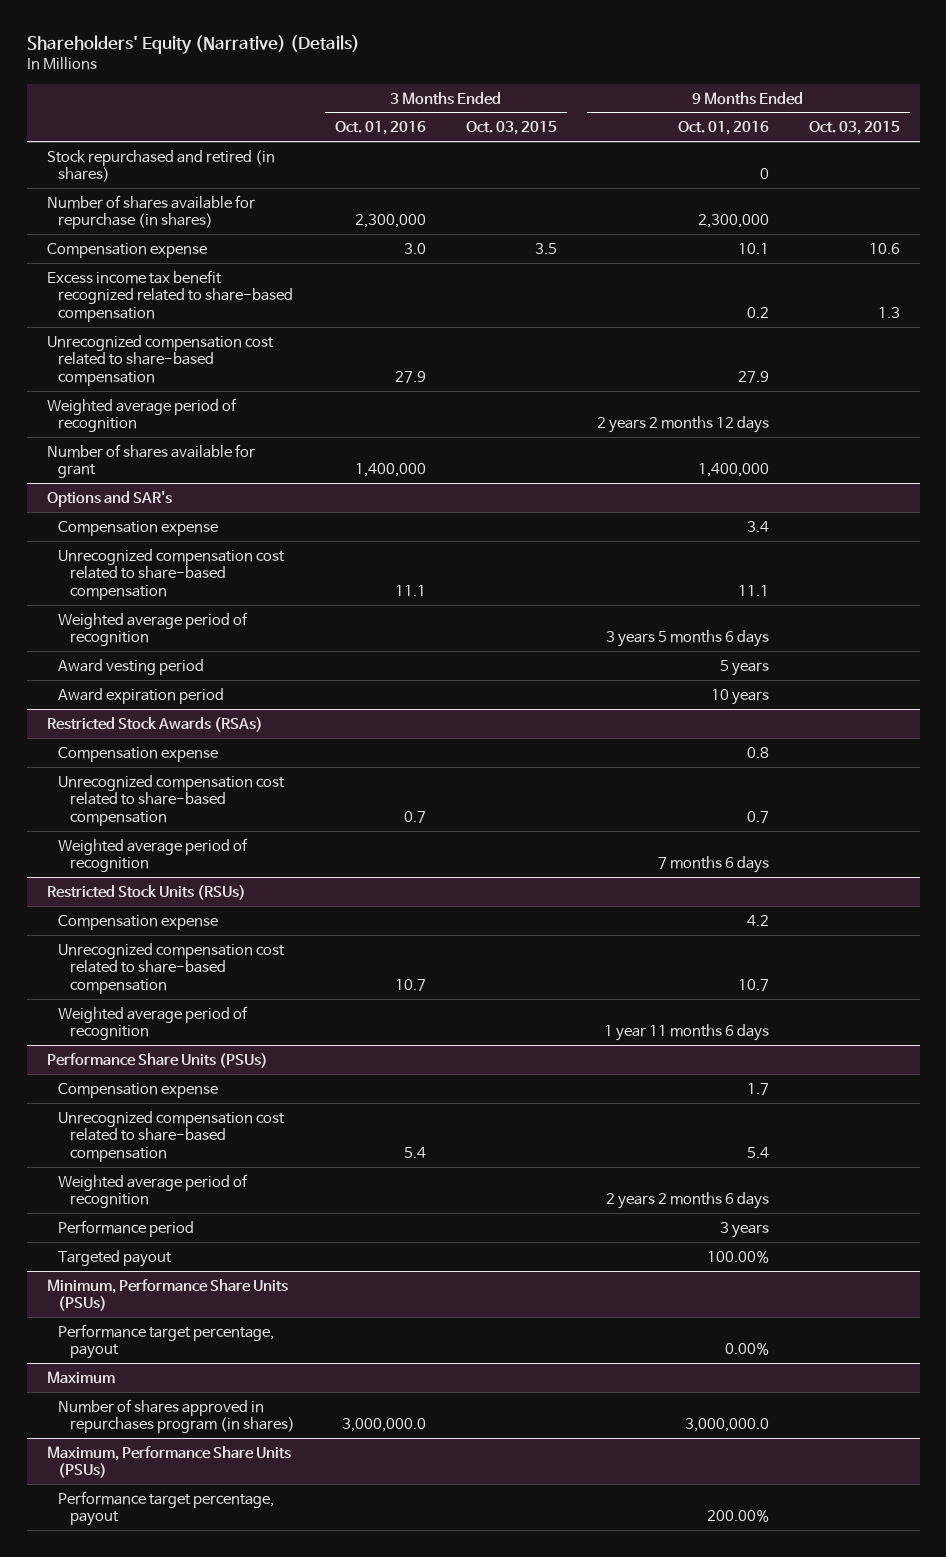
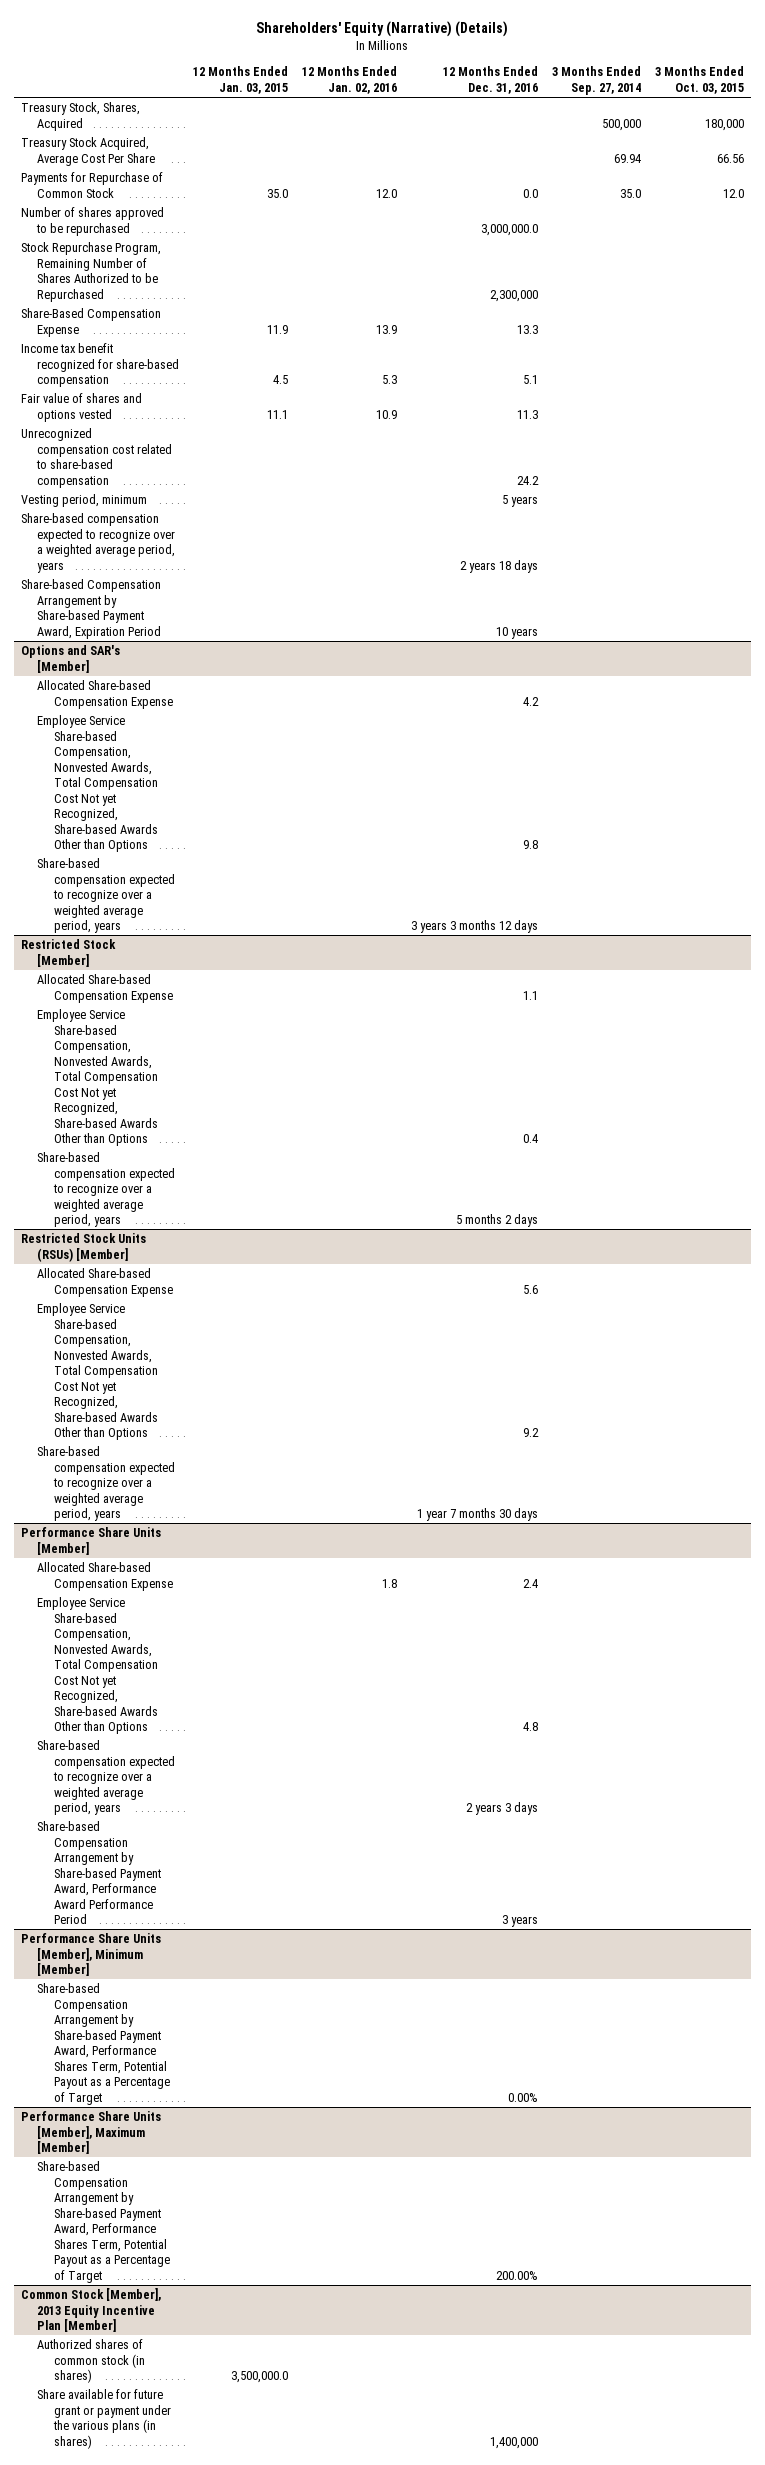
- | 3 Months Ended Oct. 01, 2016 | 3 Months Ended Oct. 03, 2015 | 9 Months Ended Oct. 01, 2016 | 9 Months Ended Oct. 03, 2015
+ | 12 Months Ended Jan. 03, 2015 | 12 Months Ended Jan. 02, 2016 | 12 Months Ended Dec. 31, 2016 | 3 Months Ended Sep. 27, 2014 | 3 Months Ended Oct. 03, 2015
- Stock repurchased and retired (in shares) | | | 0 |
- Number of shares available for repurchase (in shares) | 2,300,000 | | 2,300,000 |
- Compensation expense | 3.0 | 3.5 | 10.1 | 10.6
- Excess income tax benefit recognized related to share-based compensation | | | 0.2 | 1.3
+ Treasury Stock, Shares, Acquired | | | | 500,000 | 180,000
+ Treasury Stock Acquired, Average Cost Per Share | | | | 69.94 | 66.56
+ Payments for Repurchase of Common Stock | 35.0 | 12.0 | 0.0 | 35.0 | 12.0
+ Number of shares approved to be repurchased | | | 3,000,000.0 | |
+ Stock Repurchase Program, Remaining Number of Shares Authorized to be Repurchased | | | 2,300,000 | |
+ Share-Based Compensation Expense | 11.9 | 13.9 | 13.3 | |
+ Income tax benefit recognized for share-based compensation | 4.5 | 5.3 | 5.1 | |
+ Fair value of shares and options vested | 11.1 | 10.9 | 11.3 | |
- Weighted average period of recognition | | | 2 years 2 months 12 days |
- Number of shares available for grant | 1,400,000 | | 1,400,000 |
- Options and SAR's
- Compensation expense | | | 3.4 |
- Unrecognized compensation cost related to share-based compensation | 11.1 | | 11.1 |
- Weighted average period of recognition | | | 3 years 5 months 6 days |
- Award vesting period | | | 5 years |
- Award expiration period | | | 10 years |
- Restricted Stock Awards (RSAs)
- Compensation expense | | | 0.8 |
- Unrecognized compensation cost related to share-based compensation | 0.7 | | 0.7 |
- Weighted average period of recognition | | | 7 months 6 days |
- Restricted Stock Units (RSUs)
- Compensation expense | | | 4.2 |
- Unrecognized compensation cost related to share-based compensation | 10.7 | | 10.7 |
- Weighted average period of recognition | | | 1 year 11 months 6 days |
- Performance Share Units (PSUs)
- Compensation expense | | | 1.7 |
- Unrecognized compensation cost related to share-based compensation | 5.4 | | 5.4 |
- Weighted average period of recognition | | | 2 years 2 months 6 days |
- Performance period | | | 3 years |
- Targeted payout | | | 100.00% |
- Minimum, Performance Share Units (PSUs)
- Performance target percentage, payout | | | 0.00% |
- Maximum
- Number of shares approved in repurchases program (in shares) | 3,000,000.0 | | 3,000,000.0 |
- Maximum, Performance Share Units (PSUs)
- Performance target percentage, payout | | | 200.00% |
+ Vesting period, minimum | | | 5 years | |
+ Share-based compensation expected to recognize over a weighted average period, years | | | 2 years 18 days | |
+ Share-based Compensation Arrangement by Share-based Payment Award, Expiration Period | | | 10 years | |
+ Options and SAR's [Member]
+ Allocated Share-based Compensation Expense | | | 4.2 | |
+ Employee Service Share-based Compensation, Nonvested Awards, Total Compensation Cost Not yet Recognized, Share-based Awards Other than Options | | | 9.8 | |
+ Share-based compensation expected to recognize over a weighted average period, years | | | 3 years 3 months 12 days | |
+ Restricted Stock [Member]
+ Allocated Share-based Compensation Expense | | | 1.1 | |
+ Employee Service Share-based Compensation, Nonvested Awards, Total Compensation Cost Not yet Recognized, Share-based Awards Other than Options | | | 0.4 | |
+ Share-based compensation expected to recognize over a weighted average period, years | | | 5 months 2 days | |
+ Restricted Stock Units (RSUs) [Member]
+ Allocated Share-based Compensation Expense | | | 5.6 | |
+ Employee Service Share-based Compensation, Nonvested Awards, Total Compensation Cost Not yet Recognized, Share-based Awards Other than Options | | | 9.2 | |
+ Share-based compensation expected to recognize over a weighted average period, years | | | 1 year 7 months 30 days | |
+ Performance Share Units [Member]
+ Allocated Share-based Compensation Expense | | 1.8 | 2.4 | |
+ Employee Service Share-based Compensation, Nonvested Awards, Total Compensation Cost Not yet Recognized, Share-based Awards Other than Options | | | 4.8 | |
+ Share-based compensation expected to recognize over a weighted average period, years | | | 2 years 3 days | |
+ Share-based Compensation Arrangement by Share-based Payment Award, Performance Award Performance Period | | | 3 years | |
+ Performance Share Units [Member], Minimum [Member]
+ Share-based Compensation Arrangement by Share-based Payment Award, Performance Shares Term, Potential Payout as a Percentage of Target | | | 0.00% | |
+ Performance Share Units [Member], Maximum [Member]
+ Share-based Compensation Arrangement by Share-based Payment Award, Performance Shares Term, Potential Payout as a Percentage of Target | | | 200.00% | |
+ Common Stock [Member], 2013 Equity Incentive Plan [Member]
+ Authorized shares of common stock (in shares) | 3,500,000.0 | | | |
+ Share available for future grant or payment under the various plans (in shares) | | | 1,400,000 | |

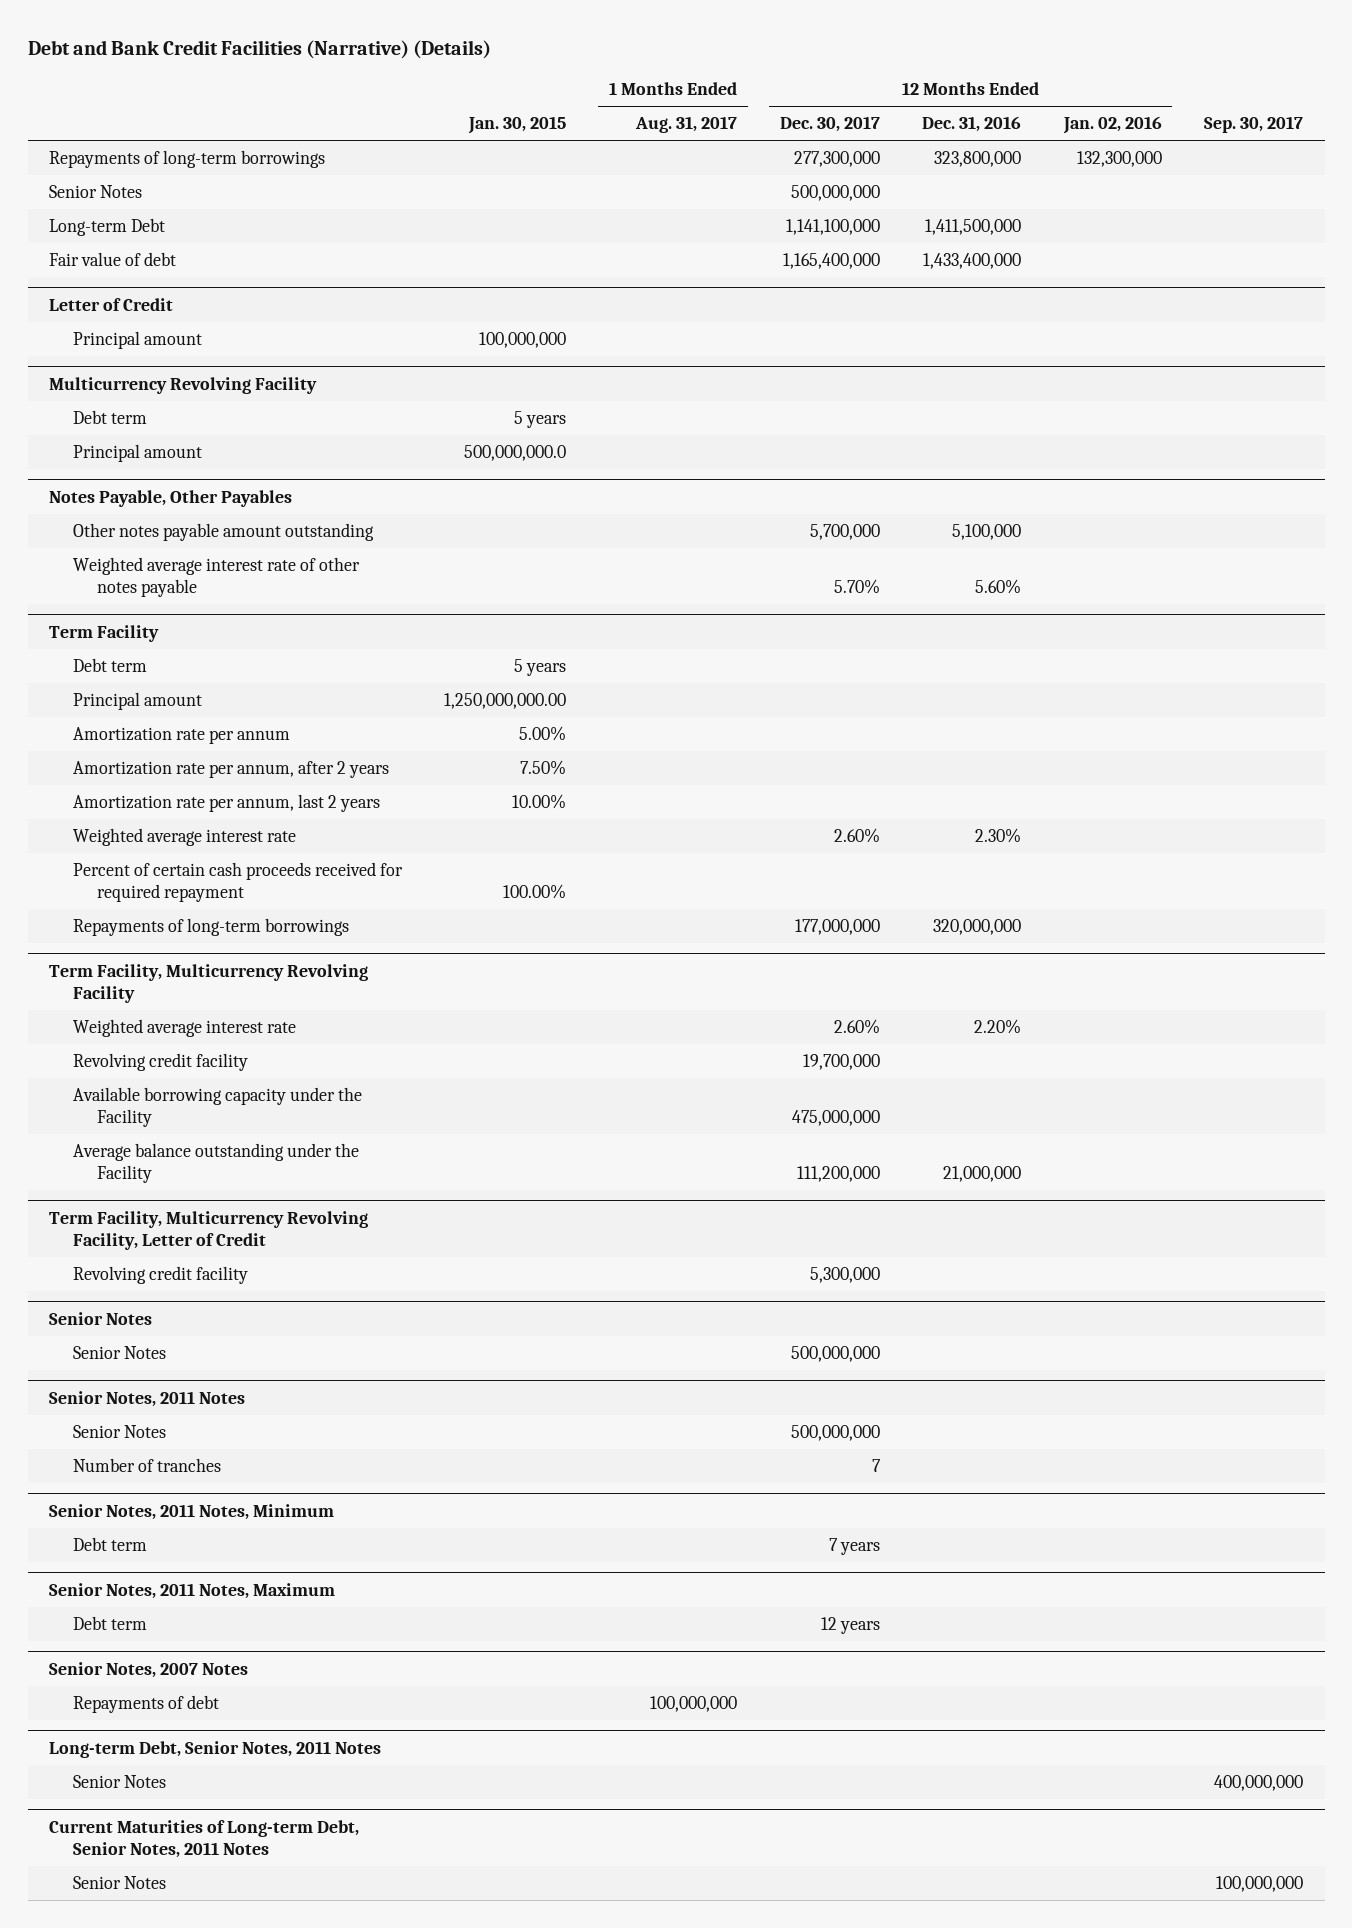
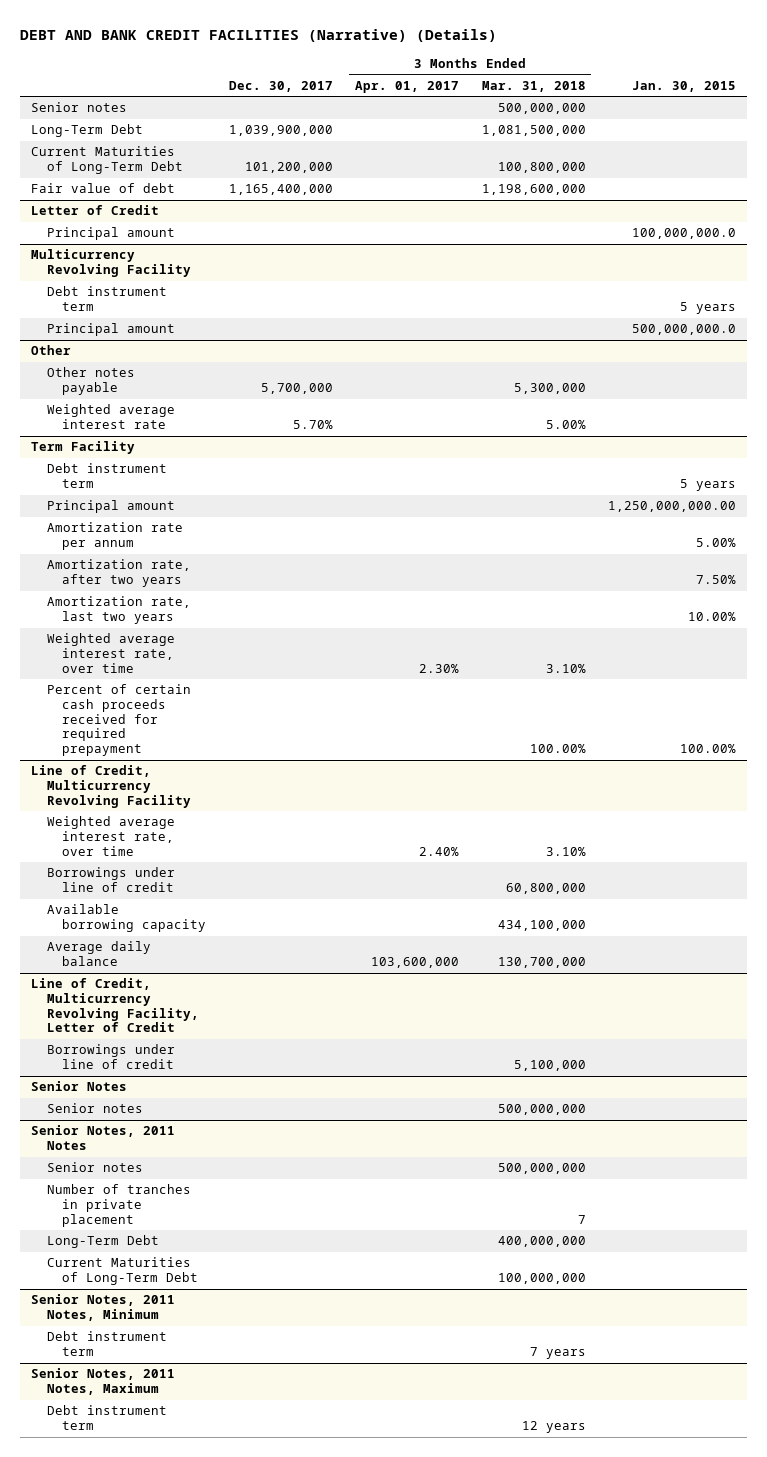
- Debt and Bank Credit Facilities (Narrative) (Details)
+ DEBT AND BANK CREDIT FACILITIES (Narrative) (Details)
- | Jan. 30, 2015 | 1 Months Ended Aug. 31, 2017 | 12 Months Ended Dec. 30, 2017 | 12 Months Ended Dec. 31, 2016 | 12 Months Ended Jan. 02, 2016 | Sep. 30, 2017
+ | Dec. 30, 2017 | 3 Months Ended Apr. 01, 2017 | 3 Months Ended Mar. 31, 2018 | Jan. 30, 2015
- Repayments of long-term borrowings | | | 277,300,000 | 323,800,000 | 132,300,000 |
- Senior Notes | | | 500,000,000 | | |
- Long-term Debt | | | 1,141,100,000 | 1,411,500,000 | |
+ Senior notes | | | 500,000,000 |
+ Long-Term Debt | 1,039,900,000 | | 1,081,500,000 |
+ Current Maturities of Long-Term Debt | 101,200,000 | | 100,800,000 |
@ Letter of Credit
- Principal amount | 100,000,000 | | | | |
+ Principal amount | | | | 100,000,000.0
@ Multicurrency Revolving Facility
- Debt term | 5 years | | | | |
+ Debt instrument term | | | | 5 years
- Notes Payable, Other Payables
- Other notes payable amount outstanding | | | 5,700,000 | 5,100,000 | |
- Weighted average interest rate of other notes payable | | | 5.70% | 5.60% | |
+ Other
+ Other notes payable | 5,700,000 | | 5,300,000 |
+ Weighted average interest rate | 5.70% | | 5.00% |
@ Term Facility
- Debt term | 5 years | | | | |
+ Debt instrument term | | | | 5 years
- Amortization rate per annum, after 2 years | 7.50% | | | | |
- Amortization rate per annum, last 2 years | 10.00% | | | | |
- Weighted average interest rate | | | 2.60% | 2.30% | |
- Percent of certain cash proceeds received for required repayment | 100.00% | | | | |
- Repayments of long-term borrowings | | | 177,000,000 | 320,000,000 | |
- Term Facility, Multicurrency Revolving Facility
- Weighted average interest rate | | | 2.60% | 2.20% | |
- Revolving credit facility | | | 19,700,000 | | |
- Available borrowing capacity under the Facility | | | 475,000,000 | | |
- Average balance outstanding under the Facility | | | 111,200,000 | 21,000,000 | |
- Term Facility, Multicurrency Revolving Facility, Letter of Credit
- Revolving credit facility | | | 5,300,000 | | |
@ Term Facility
+ Amortization rate, after two years | | | | 7.50%
+ Amortization rate, last two years | | | | 10.00%
+ Weighted average interest rate, over time | | 2.30% | 3.10% |
+ Percent of certain cash proceeds received for required prepayment | | | 100.00% | 100.00%
+ Line of Credit, Multicurrency Revolving Facility
+ Weighted average interest rate, over time | | 2.40% | 3.10% |
+ Borrowings under line of credit | | | 60,800,000 |
+ Available borrowing capacity | | | 434,100,000 |
+ Average daily balance | | 103,600,000 | 130,700,000 |
+ Line of Credit, Multicurrency Revolving Facility, Letter of Credit
+ Borrowings under line of credit | | | 5,100,000 |
@ Senior Notes
- Senior Notes | | | 500,000,000 | | |
+ Senior notes | | | 500,000,000 |
@ Senior Notes, 2011 Notes
- Senior Notes | | | 500,000,000 | | |
- Number of tranches | | | 7 | | |
+ Senior notes | | | 500,000,000 |
+ Number of tranches in private placement | | | 7 |
+ Long-Term Debt | | | 400,000,000 |
+ Current Maturities of Long-Term Debt | | | 100,000,000 |
@ Senior Notes, 2011 Notes, Minimum
- Debt term | | | 7 years | | |
+ Debt instrument term | | | 7 years |
@ Senior Notes, 2011 Notes, Maximum
- Debt term | | | 12 years | | |
- Senior Notes, 2007 Notes
- Repayments of debt | | 100,000,000 | | | |
- Long-term Debt, Senior Notes, 2011 Notes
- Senior Notes | | | | | | 400,000,000
- Current Maturities of Long-term Debt, Senior Notes, 2011 Notes
- Senior Notes | | | | | | 100,000,000
@ Senior Notes, 2011 Notes, Maximum
+ Debt instrument term | | | 12 years |

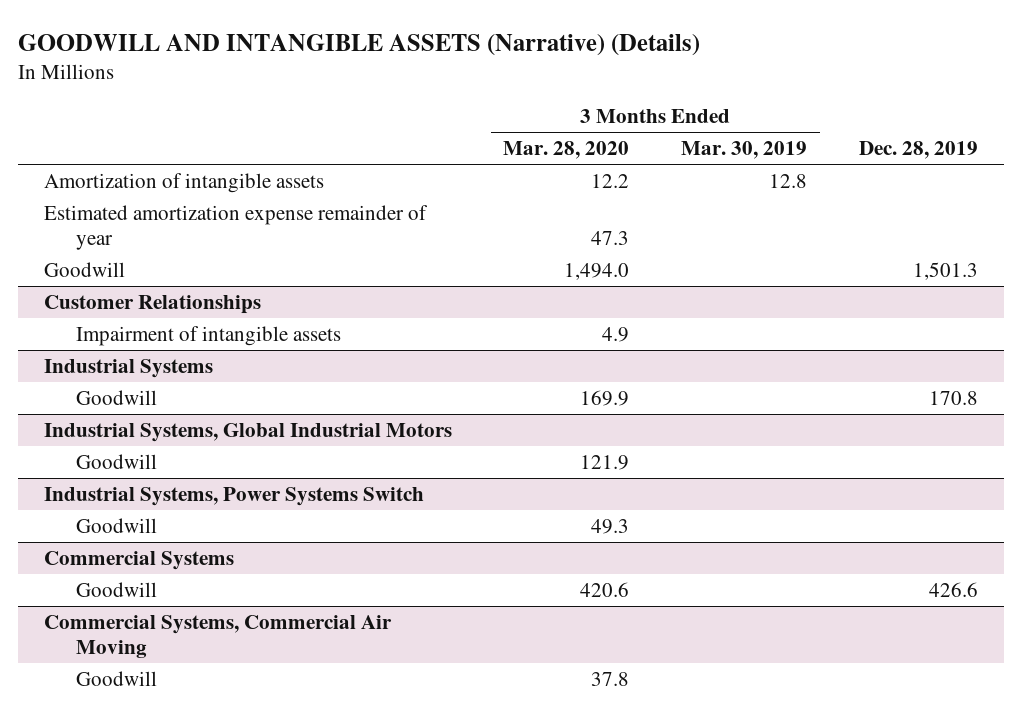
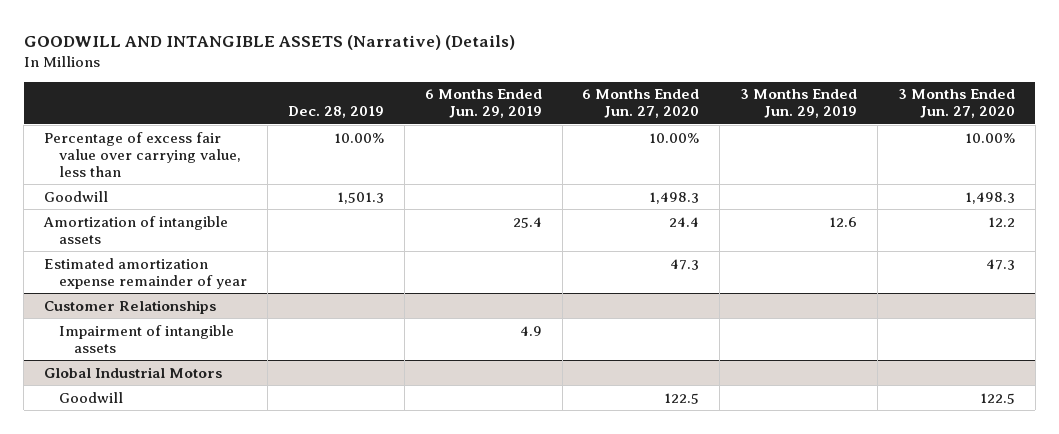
- | 3 Months Ended Mar. 28, 2020 | 3 Months Ended Mar. 30, 2019 | Dec. 28, 2019
+ | Dec. 28, 2019 | 6 Months Ended Jun. 29, 2019 | 6 Months Ended Jun. 27, 2020 | 3 Months Ended Jun. 29, 2019 | 3 Months Ended Jun. 27, 2020
+ Percentage of excess fair value over carrying value, less than | 10.00% | | 10.00% | | 10.00%
moved up: Goodwill | 1,501.3 | | 1,498.3 | | 1,498.3
- Industrial Systems
- Goodwill | 169.9 | | 170.8
- Industrial Systems, Global Industrial Motors
+ Global Industrial Motors
- Industrial Systems, Power Systems Switch
- Goodwill | 49.3 | |
- Commercial Systems
- Goodwill | 420.6 | | 426.6
- Commercial Systems, Commercial Air Moving
- Goodwill | 37.8 | |

